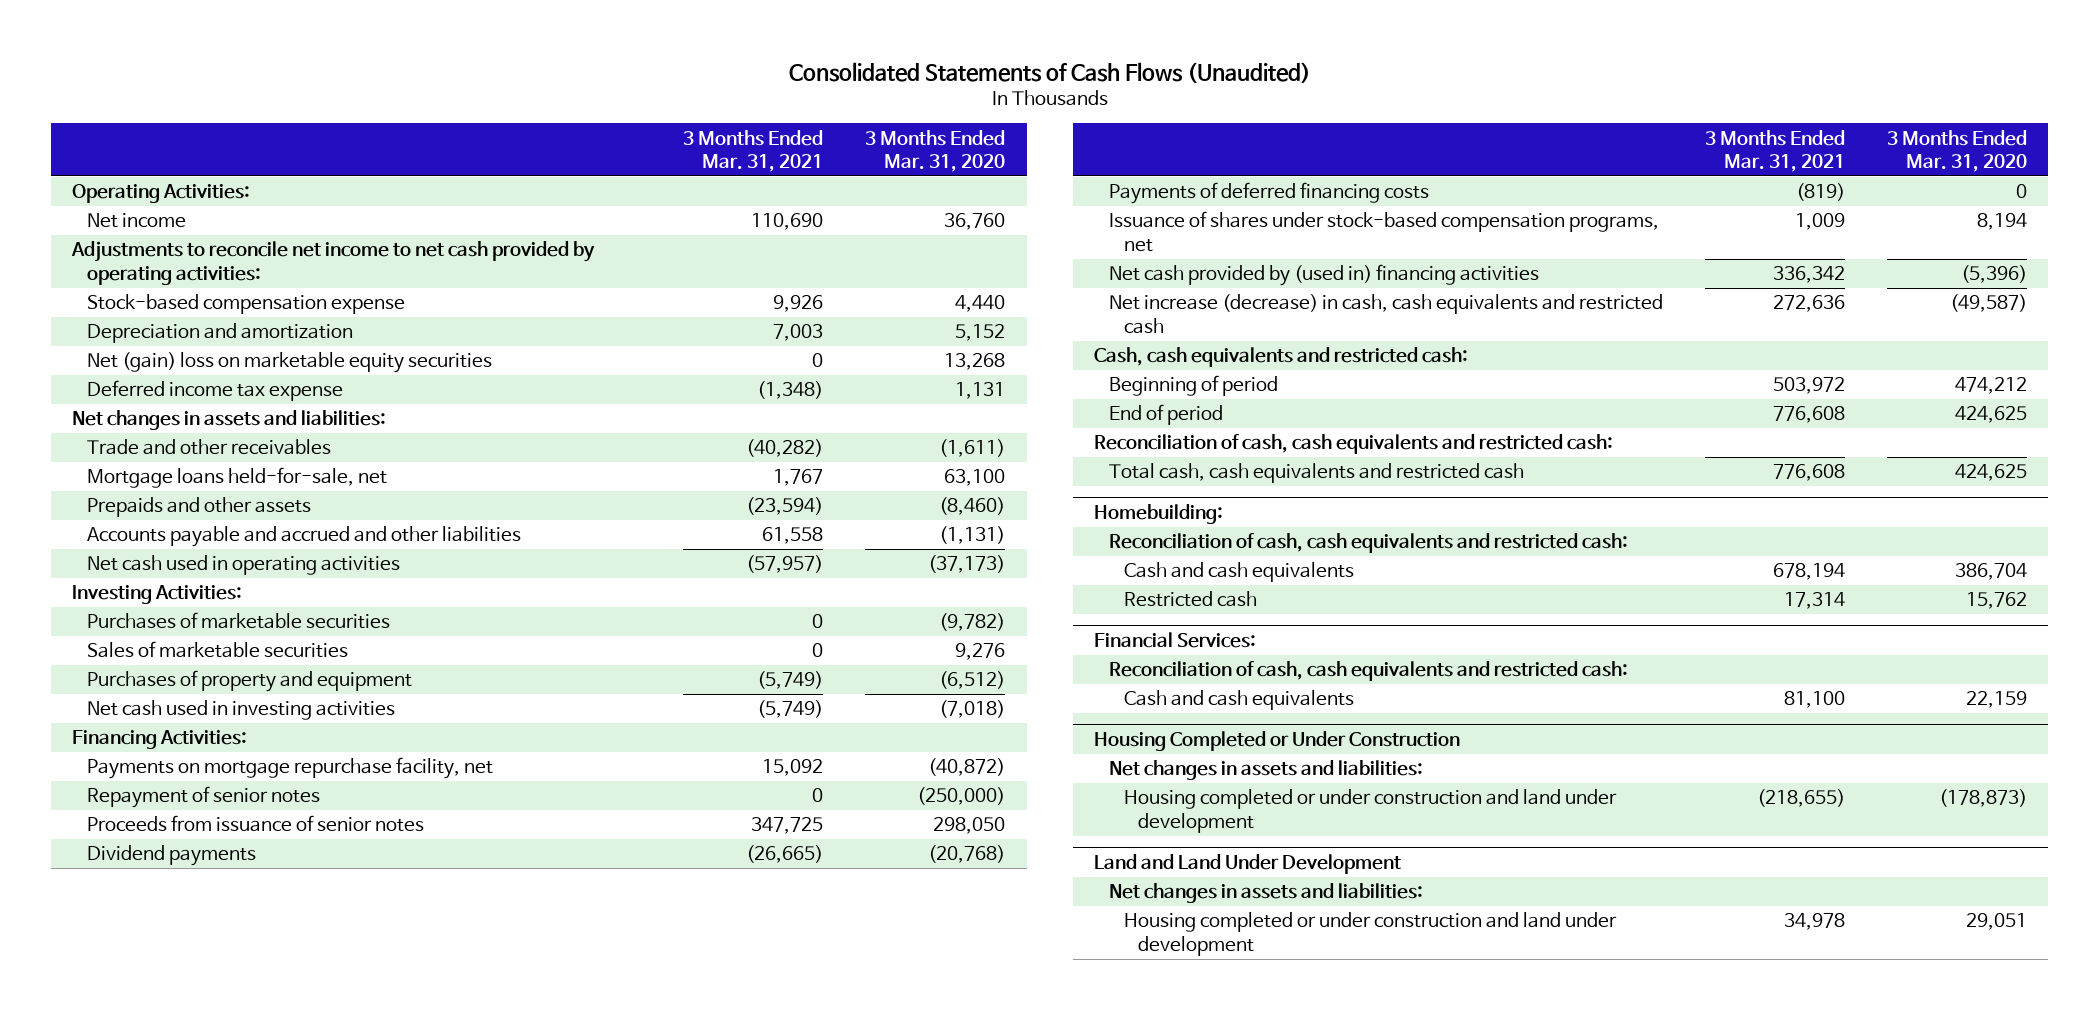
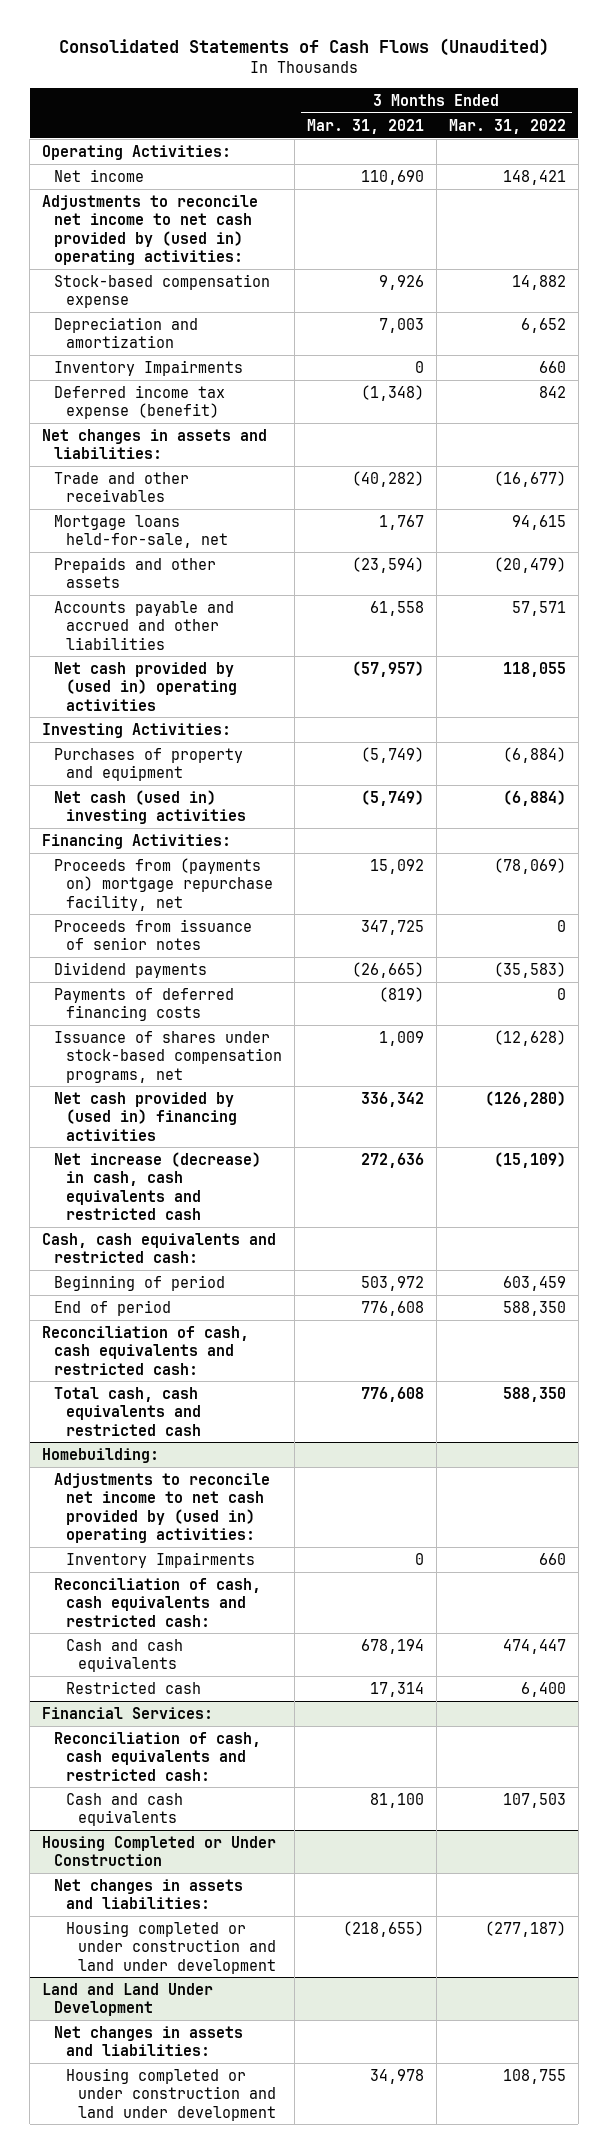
- | 3 Months Ended Mar. 31, 2021 | 3 Months Ended Mar. 31, 2020
+ | 3 Months Ended Mar. 31, 2021 | 3 Months Ended Mar. 31, 2022
- Adjustments to reconcile net income to net cash provided by operating activities:
+ Adjustments to reconcile net income to net cash provided by (used in) operating activities:
- Net (gain) loss on marketable equity securities | 0 | 13,268
- Deferred income tax expense | (1,348) | 1,131
+ Inventory Impairments | 0 | 660
+ Deferred income tax expense (benefit) | (1,348) | 842
- Net cash used in operating activities | (57,957) | (37,173)
+ Net cash provided by (used in) operating activities | (57,957) | 118,055
- Purchases of marketable securities | 0 | (9,782)
- Sales of marketable securities | 0 | 9,276
- Net cash used in investing activities | (5,749) | (7,018)
+ Net cash (used in) investing activities | (5,749) | (6,884)
- Payments on mortgage repurchase facility, net | 15,092 | (40,872)
- Repayment of senior notes | 0 | (250,000)
+ Proceeds from (payments on) mortgage repurchase facility, net | 15,092 | (78,069)
@ Homebuilding:
+ Adjustments to reconcile net income to net cash provided by (used in) operating activities:
+ Inventory Impairments | 0 | 660

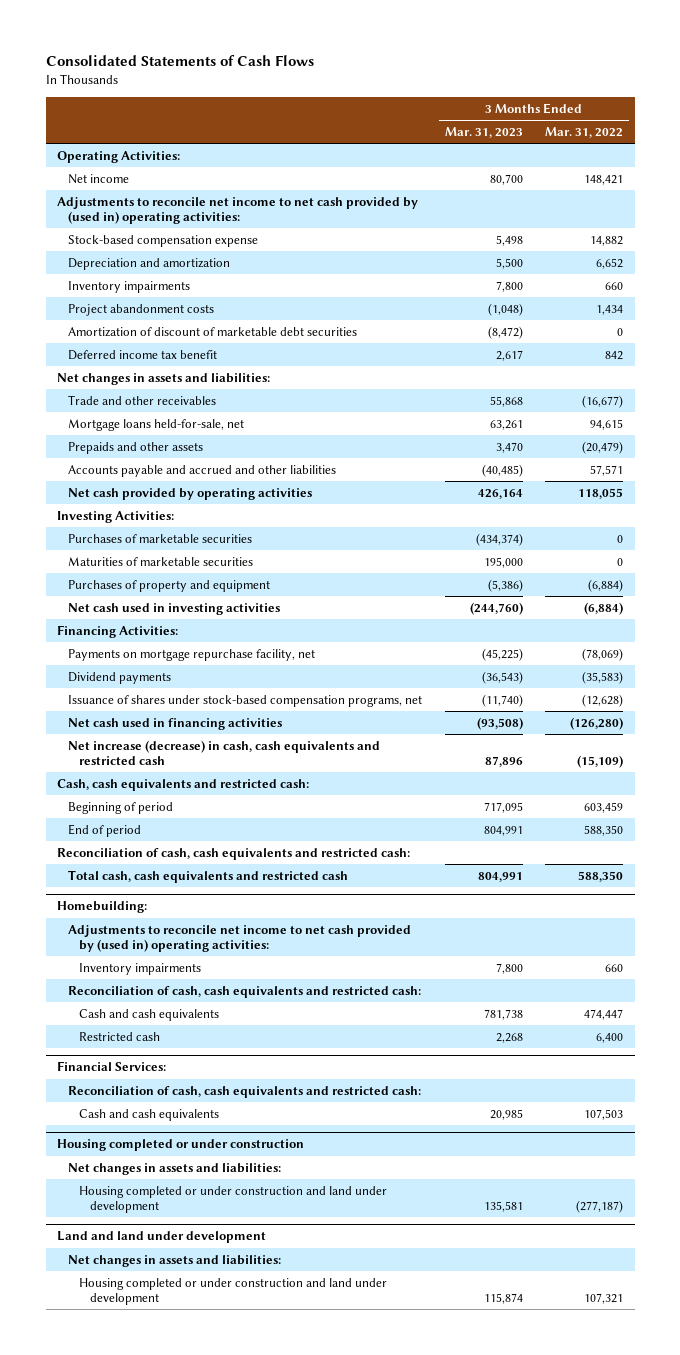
- Consolidated Statements of Cash Flows (Unaudited)
+ Consolidated Statements of Cash Flows
- | 3 Months Ended Mar. 31, 2021 | 3 Months Ended Mar. 31, 2022
+ | 3 Months Ended Mar. 31, 2023 | 3 Months Ended Mar. 31, 2022
- Inventory Impairments | 0 | 660
- Deferred income tax expense (benefit) | (1,348) | 842
+ Inventory impairments | 7,800 | 660
+ Project abandonment costs | (1,048) | 1,434
+ Amortization of discount of marketable debt securities | (8,472) | 0
+ Deferred income tax benefit | 2,617 | 842
- Net cash provided by (used in) operating activities | (57,957) | 118,055
+ Net cash provided by operating activities | 426,164 | 118,055
+ Purchases of marketable securities | (434,374) | 0
+ Maturities of marketable securities | 195,000 | 0
- Net cash (used in) investing activities | (5,749) | (6,884)
+ Net cash used in investing activities | (244,760) | (6,884)
- Proceeds from (payments on) mortgage repurchase facility, net | 15,092 | (78,069)
- Proceeds from issuance of senior notes | 347,725 | 0
+ Payments on mortgage repurchase facility, net | (45,225) | (78,069)
- Payments of deferred financing costs | (819) | 0
- Net cash provided by (used in) financing activities | 336,342 | (126,280)
+ Net cash used in financing activities | (93,508) | (126,280)
@ Homebuilding:
- Inventory Impairments | 0 | 660
+ Inventory impairments | 7,800 | 660
- Housing Completed or Under Construction
+ Housing completed or under construction
- Land and Land Under Development
+ Land and land under development
- Housing completed or under construction and land under development | 34,978 | 108,755
+ Housing completed or under construction and land under development | 115,874 | 107,321

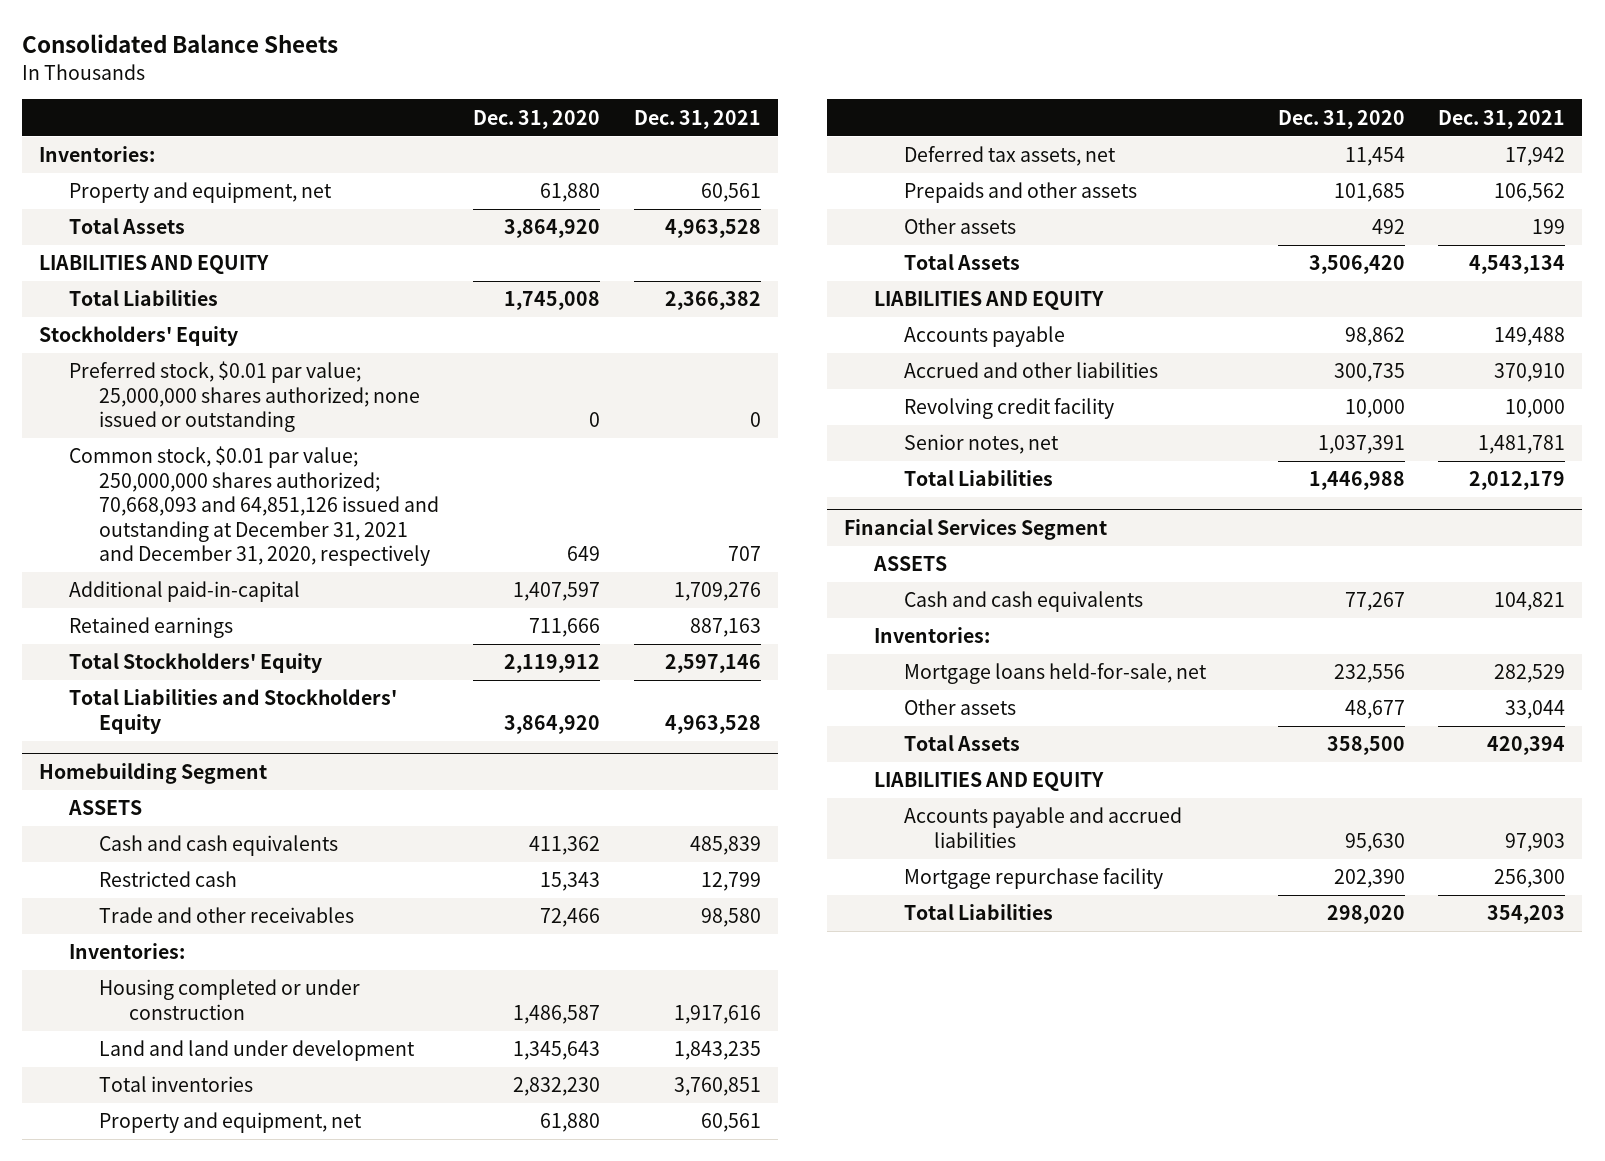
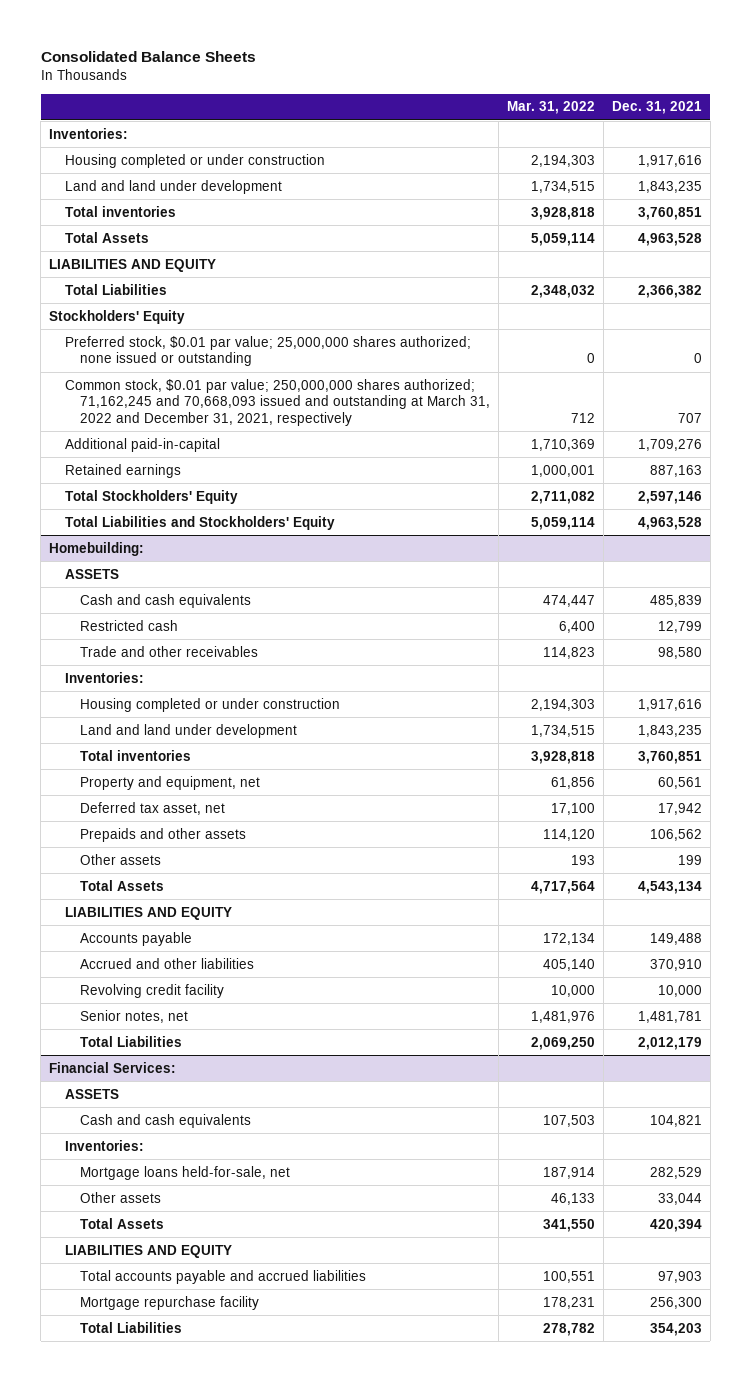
- | Dec. 31, 2020 | Dec. 31, 2021
+ | Mar. 31, 2022 | Dec. 31, 2021
- Property and equipment, net | 61,880 | 60,561
+ Housing completed or under construction | 2,194,303 | 1,917,616
+ Land and land under development | 1,734,515 | 1,843,235
+ Total inventories | 3,928,818 | 3,760,851
- Common stock, $0.01 par value; 250,000,000 shares authorized; 70,668,093 and 64,851,126 issued and outstanding at December 31, 2021 and December 31, 2020, respectively | 649 | 707
+ Common stock, $0.01 par value; 250,000,000 shares authorized; 71,162,245 and 70,668,093 issued and outstanding at March 31, 2022 and December 31, 2021, respectively | 712 | 707
- Homebuilding Segment
+ Homebuilding:
- Deferred tax assets, net | 11,454 | 17,942
+ Deferred tax asset, net | 17,100 | 17,942
- Financial Services Segment
+ Financial Services:
- Accounts payable and accrued liabilities | 95,630 | 97,903
+ Total accounts payable and accrued liabilities | 100,551 | 97,903

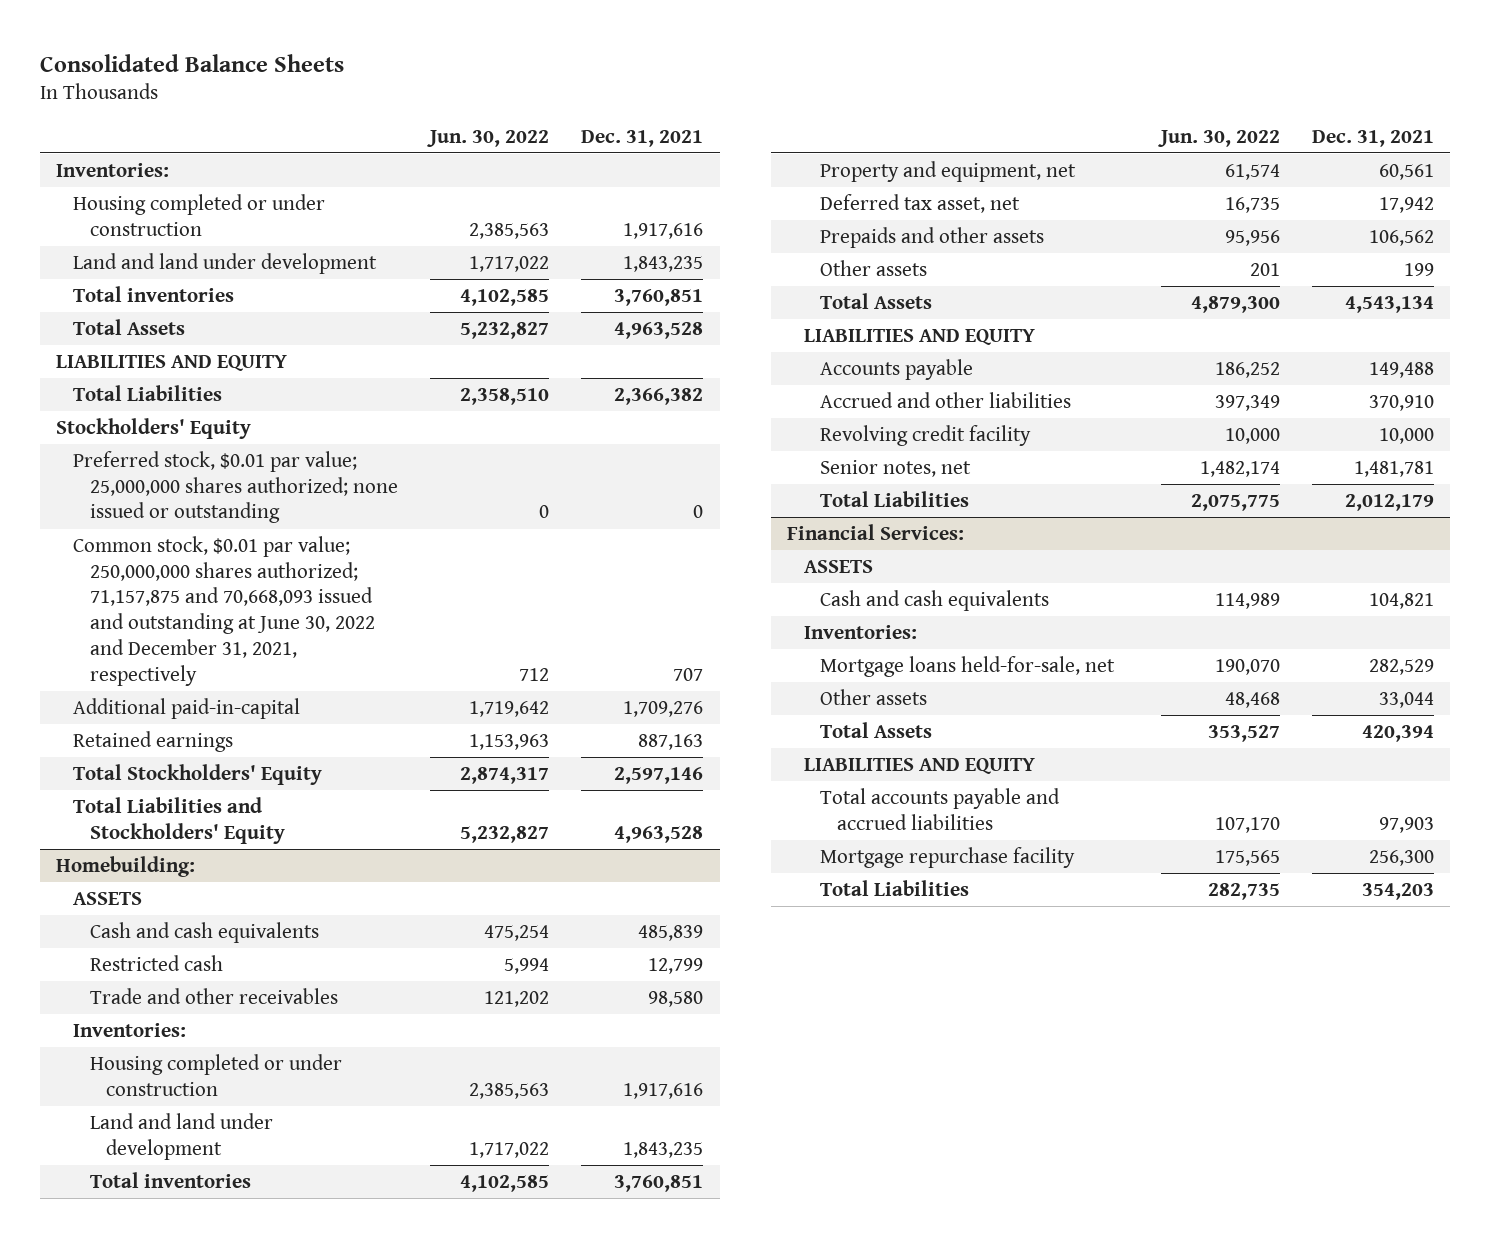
- | Mar. 31, 2022 | Dec. 31, 2021
+ | Jun. 30, 2022 | Dec. 31, 2021
- Common stock, $0.01 par value; 250,000,000 shares authorized; 71,162,245 and 70,668,093 issued and outstanding at March 31, 2022 and December 31, 2021, respectively | 712 | 707
+ Common stock, $0.01 par value; 250,000,000 shares authorized; 71,157,875 and 70,668,093 issued and outstanding at June 30, 2022 and December 31, 2021, respectively | 712 | 707

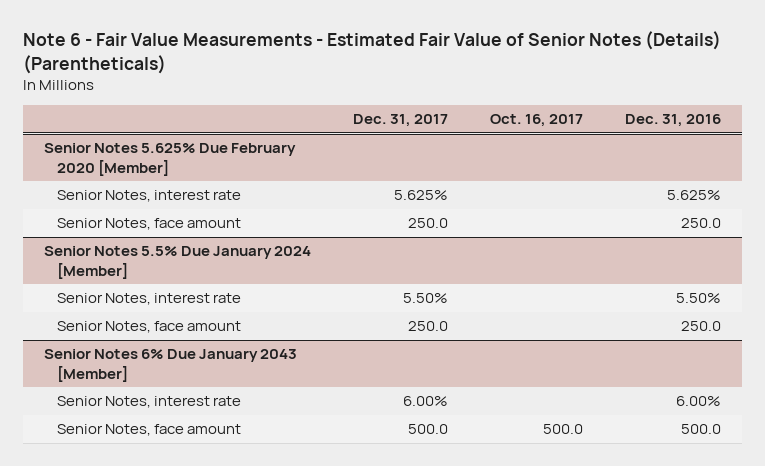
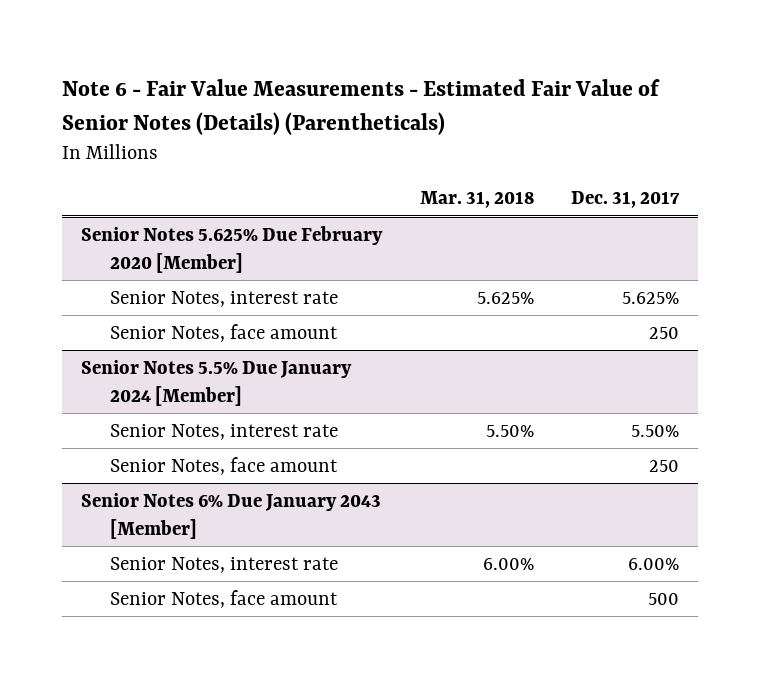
- | Dec. 31, 2017 | Oct. 16, 2017 | Dec. 31, 2016
+ | Mar. 31, 2018 | Dec. 31, 2017
@ Senior Notes 5.625% Due February 2020 [Member]
- Senior Notes, face amount | 250.0 | | 250.0
+ Senior Notes, face amount | | 250
@ Senior Notes 5.5% Due January 2024 [Member]
- Senior Notes, face amount | 250.0 | | 250.0
+ Senior Notes, face amount | | 250
@ Senior Notes 6% Due January 2043 [Member]
- Senior Notes, face amount | 500.0 | 500.0 | 500.0
+ Senior Notes, face amount | | 500

